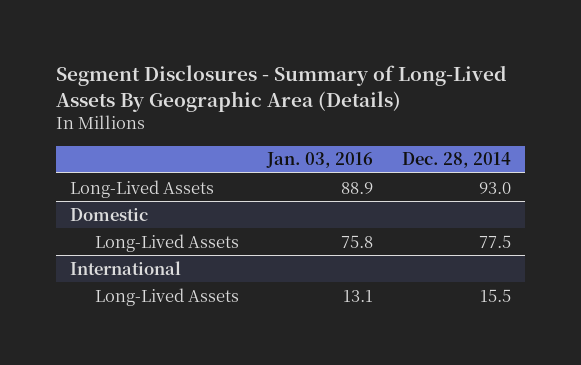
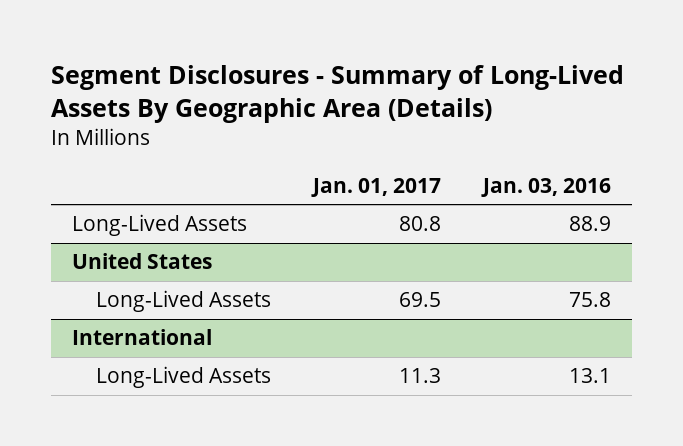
- | Jan. 03, 2016 | Dec. 28, 2014
+ | Jan. 01, 2017 | Jan. 03, 2016
- Domestic
+ United States

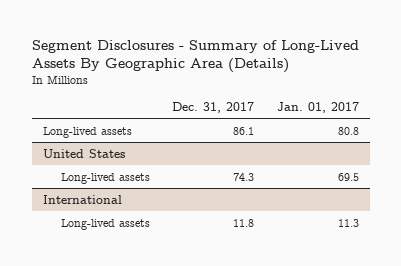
- | Jan. 01, 2017 | Jan. 03, 2016
+ | Dec. 31, 2017 | Jan. 01, 2017
- Long-Lived Assets | 80.8 | 88.9
+ Long-lived assets | 86.1 | 80.8
@ United States
- Long-Lived Assets | 69.5 | 75.8
+ Long-lived assets | 74.3 | 69.5
@ International
- Long-Lived Assets | 11.3 | 13.1
+ Long-lived assets | 11.8 | 11.3

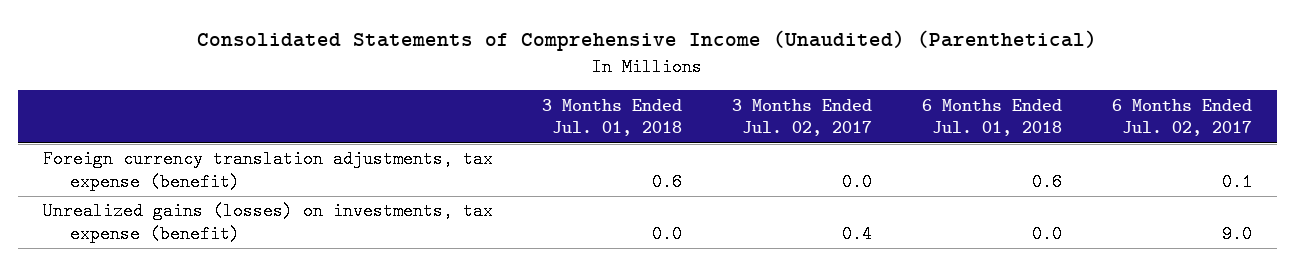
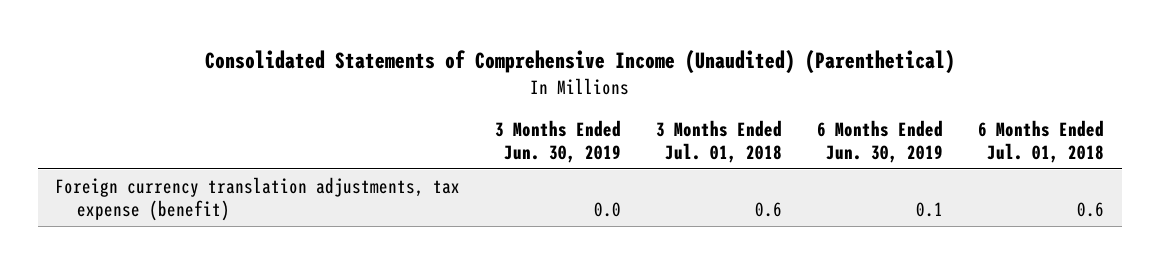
- | 3 Months Ended Jul. 01, 2018 | 3 Months Ended Jul. 02, 2017 | 6 Months Ended Jul. 01, 2018 | 6 Months Ended Jul. 02, 2017
+ | 3 Months Ended Jun. 30, 2019 | 3 Months Ended Jul. 01, 2018 | 6 Months Ended Jun. 30, 2019 | 6 Months Ended Jul. 01, 2018
- Unrealized gains (losses) on investments, tax expense (benefit) | 0.0 | 0.4 | 0.0 | 9.0

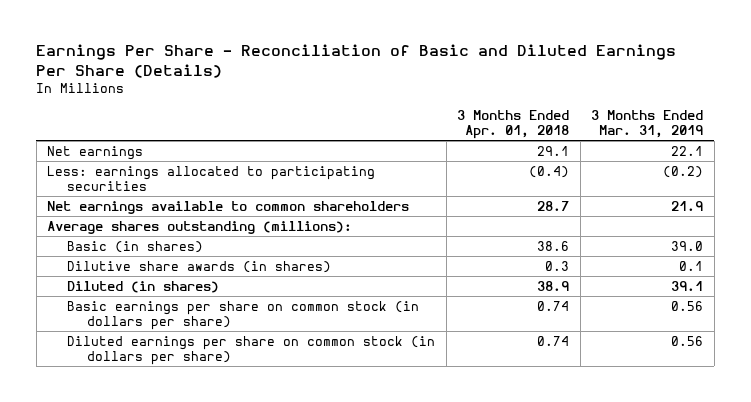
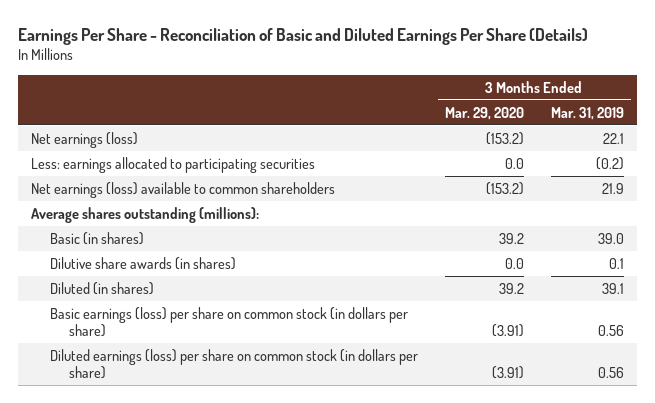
- | 3 Months Ended Apr. 01, 2018 | 3 Months Ended Mar. 31, 2019
+ | 3 Months Ended Mar. 29, 2020 | 3 Months Ended Mar. 31, 2019
- Net earnings | 29.1 | 22.1
+ Net earnings (loss) | (153.2) | 22.1
- Net earnings available to common shareholders | 28.7 | 21.9
+ Net earnings (loss) available to common shareholders | (153.2) | 21.9
- Basic earnings per share on common stock (in dollars per share) | 0.74 | 0.56
- Diluted earnings per share on common stock (in dollars per share) | 0.74 | 0.56
+ Basic earnings (loss) per share on common stock (in dollars per share) | (3.91) | 0.56
+ Diluted earnings (loss) per share on common stock (in dollars per share) | (3.91) | 0.56

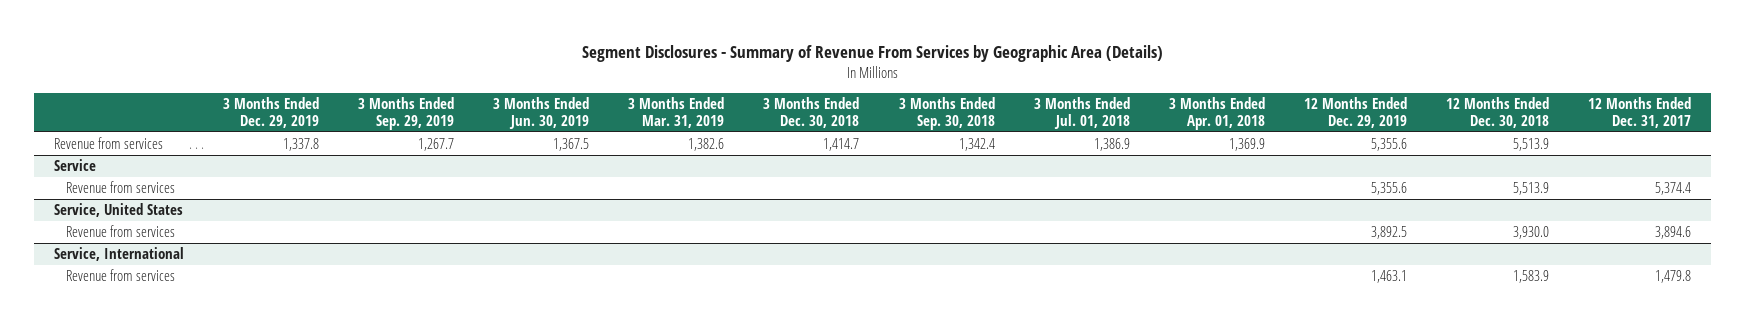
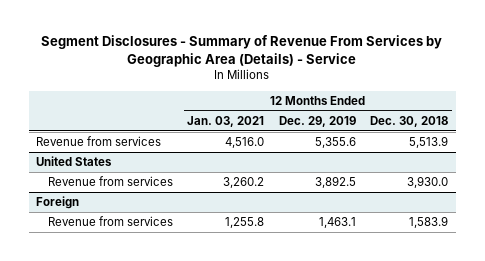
- Segment Disclosures - Summary of Revenue From Services by Geographic Area (Details)
+ Segment Disclosures - Summary of Revenue From Services by Geographic Area (Details) - Service
- | 3 Months Ended Dec. 29, 2019 | 3 Months Ended Sep. 29, 2019 | 3 Months Ended Jun. 30, 2019 | 3 Months Ended Mar. 31, 2019 | 3 Months Ended Dec. 30, 2018 | 3 Months Ended Sep. 30, 2018 | 3 Months Ended Jul. 01, 2018 | 3 Months Ended Apr. 01, 2018 | 12 Months Ended Dec. 29, 2019 | 12 Months Ended Dec. 30, 2018 | 12 Months Ended Dec. 31, 2017
+ | 12 Months Ended Jan. 03, 2021 | 12 Months Ended Dec. 29, 2019 | 12 Months Ended Dec. 30, 2018
- Service
- Revenue from services | | | | | | | | | 5,355.6 | 5,513.9 | 5,374.4
- Service, United States
+ United States
- Service, International
+ Foreign

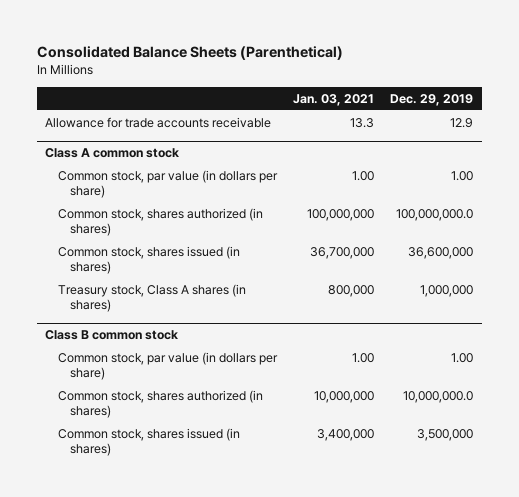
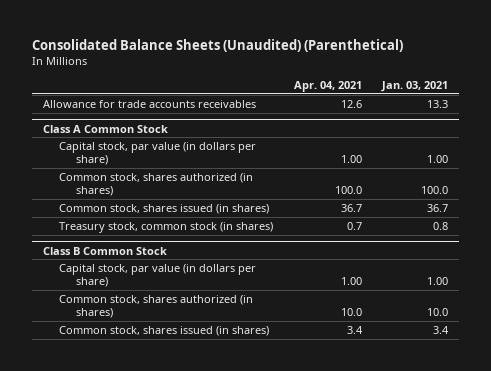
- Consolidated Balance Sheets (Parenthetical)
+ Consolidated Balance Sheets (Unaudited) (Parenthetical)
- | Jan. 03, 2021 | Dec. 29, 2019
+ | Apr. 04, 2021 | Jan. 03, 2021
- Allowance for trade accounts receivable | 13.3 | 12.9
- Class A common stock
- Common stock, par value (in dollars per share) | 1.00 | 1.00
- Common stock, shares authorized (in shares) | 100,000,000 | 100,000,000.0
- Common stock, shares issued (in shares) | 36,700,000 | 36,600,000
- Treasury stock, Class A shares (in shares) | 800,000 | 1,000,000
- Class B common stock
- Common stock, par value (in dollars per share) | 1.00 | 1.00
- Common stock, shares authorized (in shares) | 10,000,000 | 10,000,000.0
- Common stock, shares issued (in shares) | 3,400,000 | 3,500,000
+ Allowance for trade accounts receivables | 12.6 | 13.3
+ Class A Common Stock
+ Capital stock, par value (in dollars per share) | 1.00 | 1.00
+ Common stock, shares authorized (in shares) | 100.0 | 100.0
+ Common stock, shares issued (in shares) | 36.7 | 36.7
+ Treasury stock, common stock (in shares) | 0.7 | 0.8
+ Class B Common Stock
+ Capital stock, par value (in dollars per share) | 1.00 | 1.00
+ Common stock, shares authorized (in shares) | 10.0 | 10.0
+ Common stock, shares issued (in shares) | 3.4 | 3.4

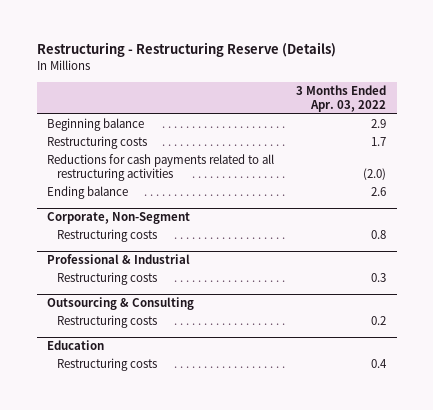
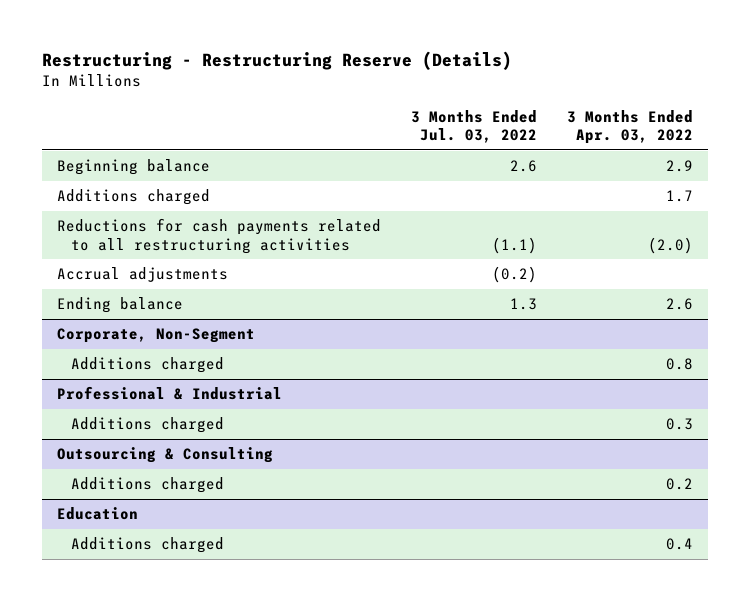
- | 3 Months Ended Apr. 03, 2022
+ | 3 Months Ended Jul. 03, 2022 | 3 Months Ended Apr. 03, 2022
- Restructuring costs | 1.7
+ Additions charged | | 1.7
+ Accrual adjustments | (0.2) |
@ Corporate, Non-Segment
- Restructuring costs | 0.8
+ Additions charged | | 0.8
@ Professional & Industrial
- Restructuring costs | 0.3
+ Additions charged | | 0.3
@ Outsourcing & Consulting
- Restructuring costs | 0.2
+ Additions charged | | 0.2
@ Education
- Restructuring costs | 0.4
+ Additions charged | | 0.4

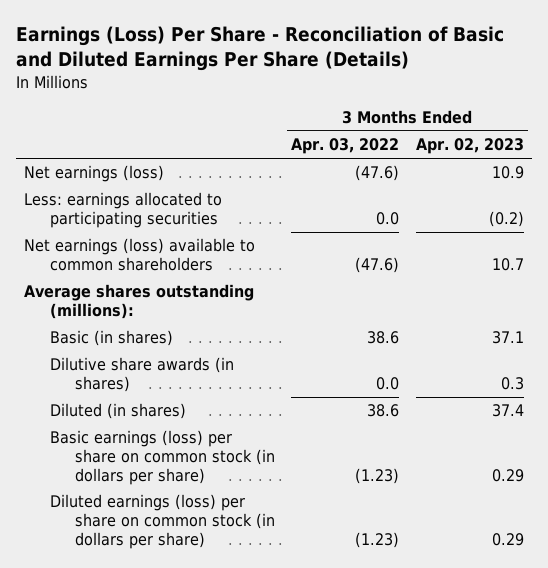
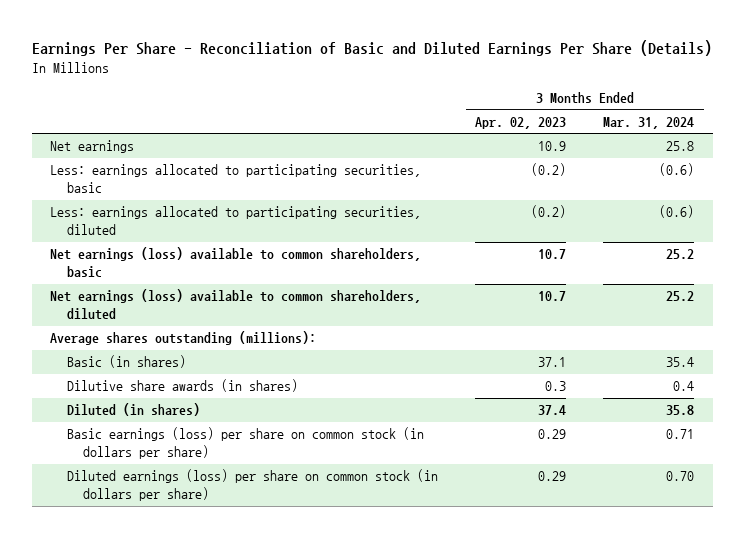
- Earnings (Loss) Per Share - Reconciliation of Basic and Diluted Earnings Per Share (Details)
+ Earnings Per Share - Reconciliation of Basic and Diluted Earnings Per Share (Details)
- | 3 Months Ended Apr. 03, 2022 | 3 Months Ended Apr. 02, 2023
+ | 3 Months Ended Apr. 02, 2023 | 3 Months Ended Mar. 31, 2024
- Net earnings (loss) | (47.6) | 10.9
- Less: earnings allocated to participating securities | 0.0 | (0.2)
- Net earnings (loss) available to common shareholders | (47.6) | 10.7
+ Net earnings | 10.9 | 25.8
+ Less: earnings allocated to participating securities, basic | (0.2) | (0.6)
+ Less: earnings allocated to participating securities, diluted | (0.2) | (0.6)
+ Net earnings (loss) available to common shareholders, basic | 10.7 | 25.2
+ Net earnings (loss) available to common shareholders, diluted | 10.7 | 25.2

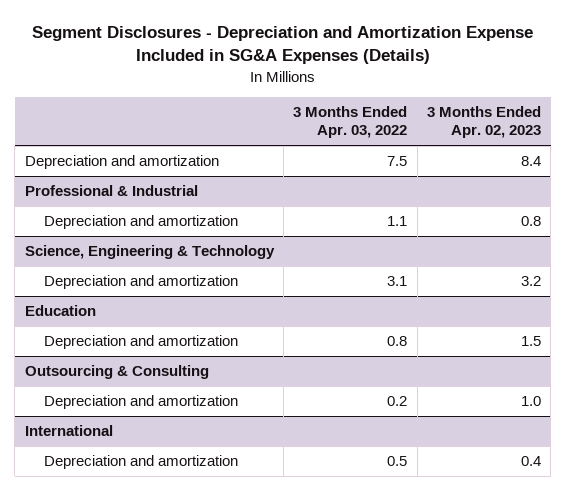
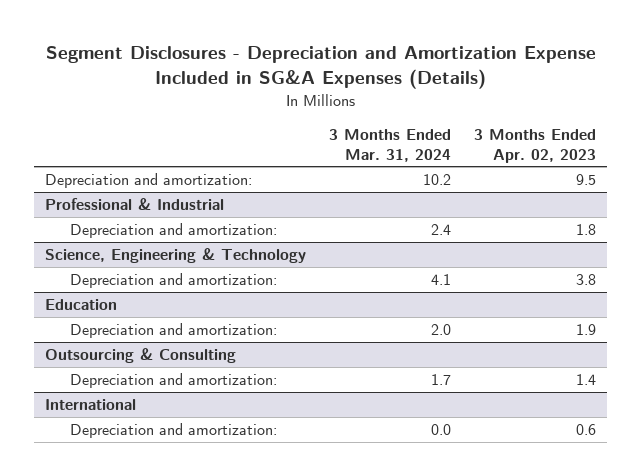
- | 3 Months Ended Apr. 03, 2022 | 3 Months Ended Apr. 02, 2023
+ | 3 Months Ended Mar. 31, 2024 | 3 Months Ended Apr. 02, 2023
- Depreciation and amortization | 7.5 | 8.4
+ Depreciation and amortization: | 10.2 | 9.5
@ Professional & Industrial
- Depreciation and amortization | 1.1 | 0.8
+ Depreciation and amortization: | 2.4 | 1.8
@ Science, Engineering & Technology
- Depreciation and amortization | 3.1 | 3.2
+ Depreciation and amortization: | 4.1 | 3.8
@ Education
- Depreciation and amortization | 0.8 | 1.5
+ Depreciation and amortization: | 2.0 | 1.9
@ Outsourcing & Consulting
- Depreciation and amortization | 0.2 | 1.0
+ Depreciation and amortization: | 1.7 | 1.4
@ International
- Depreciation and amortization | 0.5 | 0.4
+ Depreciation and amortization: | 0.0 | 0.6

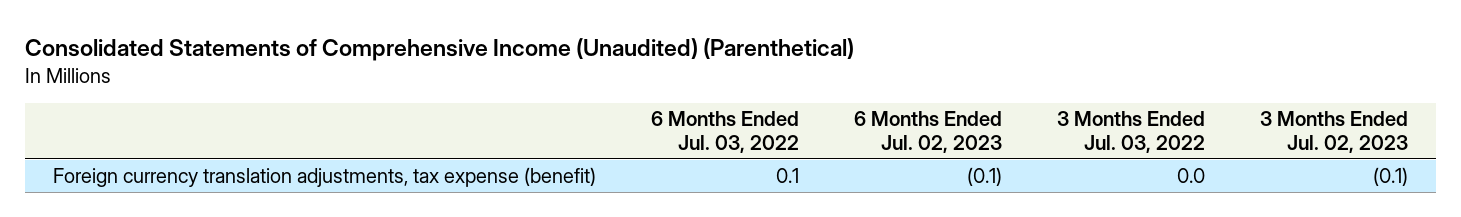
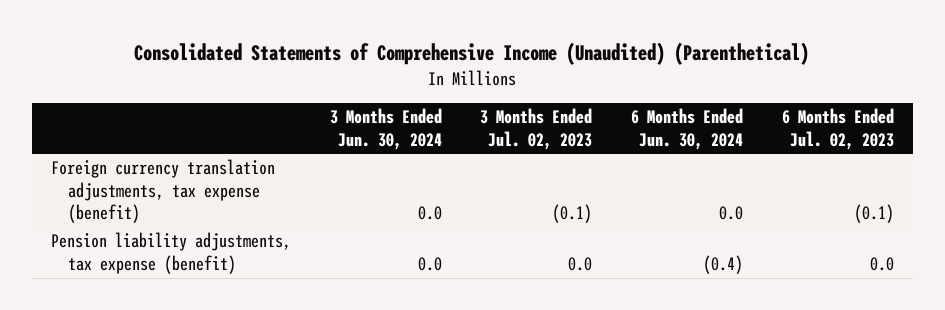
- | 6 Months Ended Jul. 03, 2022 | 6 Months Ended Jul. 02, 2023 | 3 Months Ended Jul. 03, 2022 | 3 Months Ended Jul. 02, 2023
+ | 3 Months Ended Jun. 30, 2024 | 3 Months Ended Jul. 02, 2023 | 6 Months Ended Jun. 30, 2024 | 6 Months Ended Jul. 02, 2023
+ Pension liability adjustments, tax expense (benefit) | 0.0 | 0.0 | (0.4) | 0.0

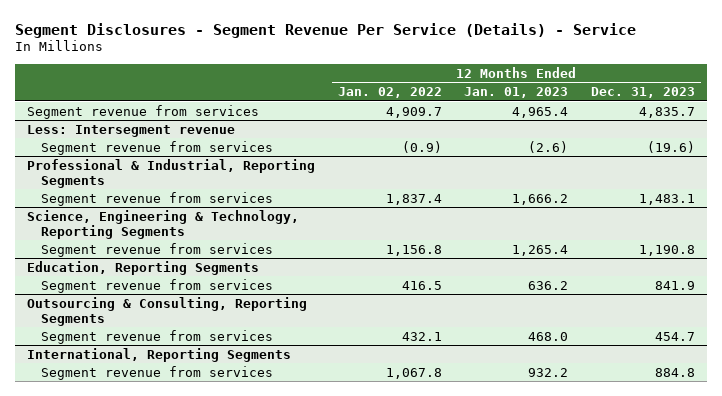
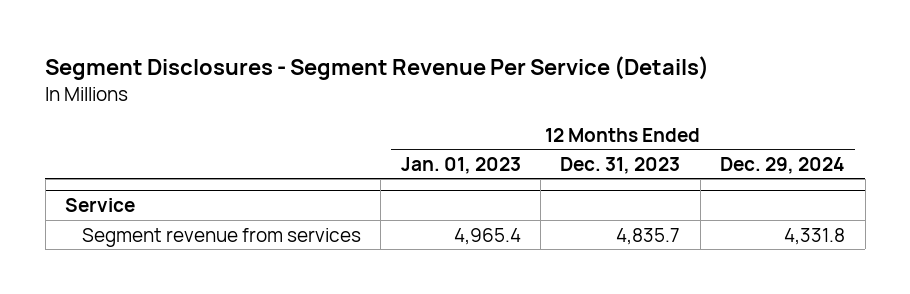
- Segment Disclosures - Segment Revenue Per Service (Details) - Service
+ Segment Disclosures - Segment Revenue Per Service (Details)
- | 12 Months Ended Jan. 02, 2022 | 12 Months Ended Jan. 01, 2023 | 12 Months Ended Dec. 31, 2023
+ | 12 Months Ended Jan. 01, 2023 | 12 Months Ended Dec. 31, 2023 | 12 Months Ended Dec. 29, 2024
+ Service
- Less: Intersegment revenue
- Segment revenue from services | (0.9) | (2.6) | (19.6)
- Professional & Industrial, Reporting Segments
- Segment revenue from services | 1,837.4 | 1,666.2 | 1,483.1
- Science, Engineering & Technology, Reporting Segments
- Segment revenue from services | 1,156.8 | 1,265.4 | 1,190.8
- Education, Reporting Segments
- Segment revenue from services | 416.5 | 636.2 | 841.9
- Outsourcing & Consulting, Reporting Segments
- Segment revenue from services | 432.1 | 468.0 | 454.7
- International, Reporting Segments
- Segment revenue from services | 1,067.8 | 932.2 | 884.8

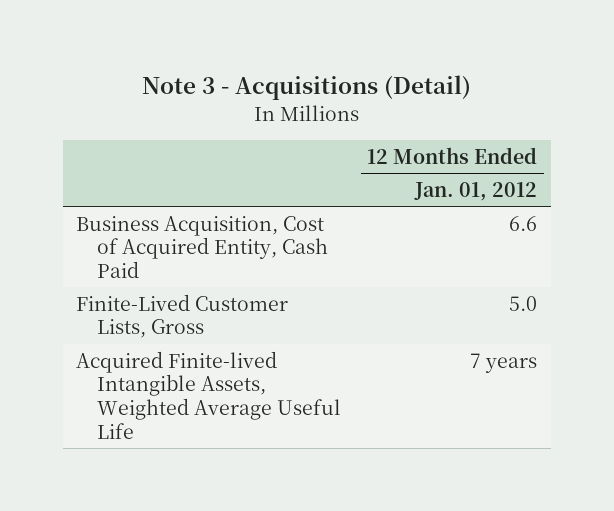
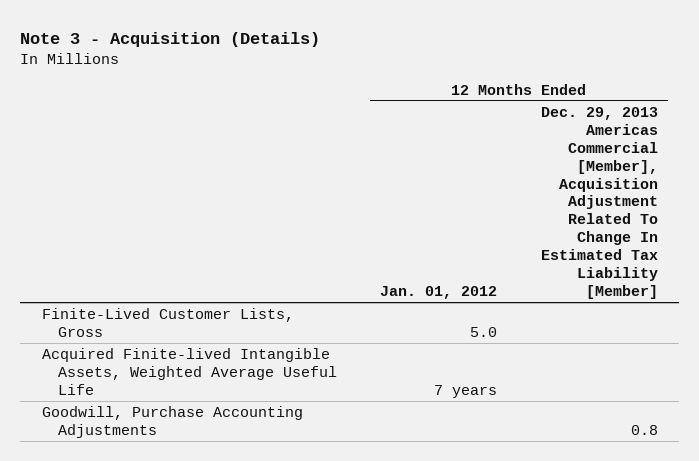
- Note 3 - Acquisitions (Detail)
+ Note 3 - Acquisition (Details)
- | 12 Months Ended Jan. 01, 2012
+ | 12 Months Ended Jan. 01, 2012 | 12 Months Ended Dec. 29, 2013 Americas Commercial [Member], Acquisition Adjustment Related To Change In Estimated Tax Liability [Member]
- Business Acquisition, Cost of Acquired Entity, Cash Paid | 6.6
+ Goodwill, Purchase Accounting Adjustments | | 0.8

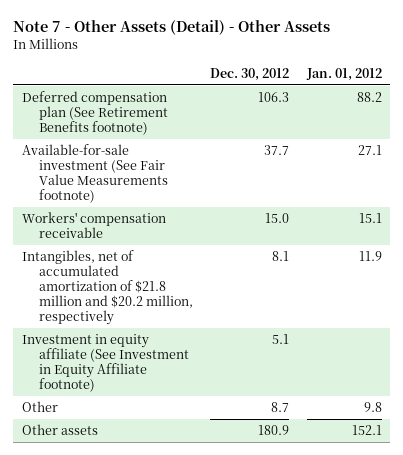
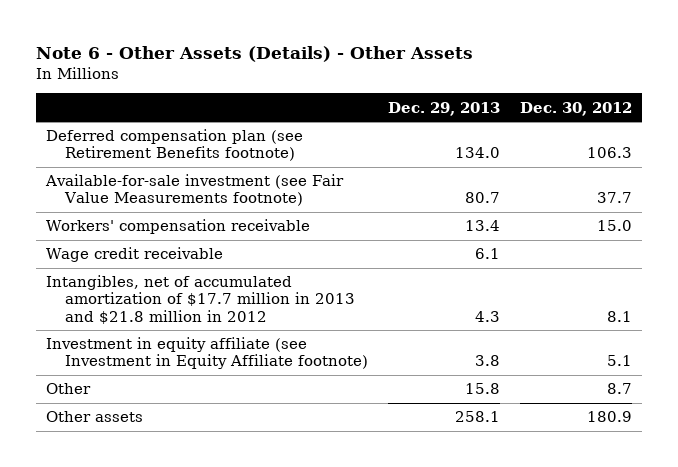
- Note 7 - Other Assets (Detail) - Other Assets
+ Note 6 - Other Assets (Details) - Other Assets
- | Dec. 30, 2012 | Jan. 01, 2012
+ | Dec. 29, 2013 | Dec. 30, 2012
- Deferred compensation plan (See Retirement Benefits footnote) | 106.3 | 88.2
- Available-for-sale investment (See Fair Value Measurements footnote) | 37.7 | 27.1
+ Deferred compensation plan (see Retirement Benefits footnote) | 134.0 | 106.3
+ Available-for-sale investment (see Fair Value Measurements footnote) | 80.7 | 37.7
- Intangibles, net of accumulated amortization of $21.8 million and $20.2 million, respectively | 8.1 | 11.9
- Investment in equity affiliate (See Investment in Equity Affiliate footnote) | 5.1 |
+ Wage credit receivable | 6.1 |
+ Intangibles, net of accumulated amortization of $17.7 million in 2013 and $21.8 million in 2012 | 4.3 | 8.1
+ Investment in equity affiliate (see Investment in Equity Affiliate footnote) | 3.8 | 5.1

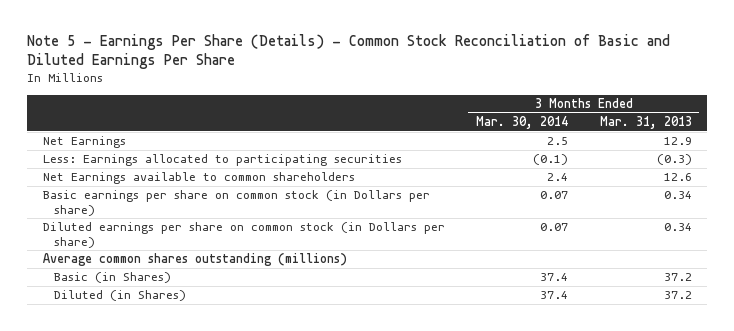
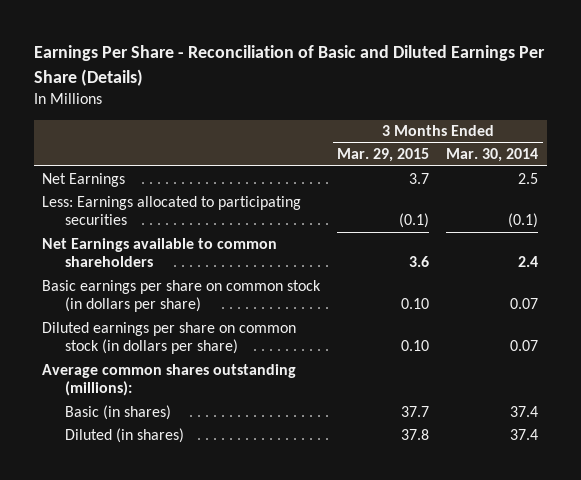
- Note 5 - Earnings Per Share (Details) - Common Stock Reconciliation of Basic and Diluted Earnings Per Share
+ Earnings Per Share - Reconciliation of Basic and Diluted Earnings Per Share (Details)
- | 3 Months Ended Mar. 30, 2014 | 3 Months Ended Mar. 31, 2013
+ | 3 Months Ended Mar. 29, 2015 | 3 Months Ended Mar. 30, 2014
- Basic earnings per share on common stock (in Dollars per share) | 0.07 | 0.34
- Diluted earnings per share on common stock (in Dollars per share) | 0.07 | 0.34
- Average common shares outstanding (millions)
- Basic (in Shares) | 37.4 | 37.2
- Diluted (in Shares) | 37.4 | 37.2
+ Basic earnings per share on common stock (in dollars per share) | 0.10 | 0.07
+ Diluted earnings per share on common stock (in dollars per share) | 0.10 | 0.07
+ Average common shares outstanding (millions):
+ Basic (in shares) | 37.7 | 37.4
+ Diluted (in shares) | 37.8 | 37.4

